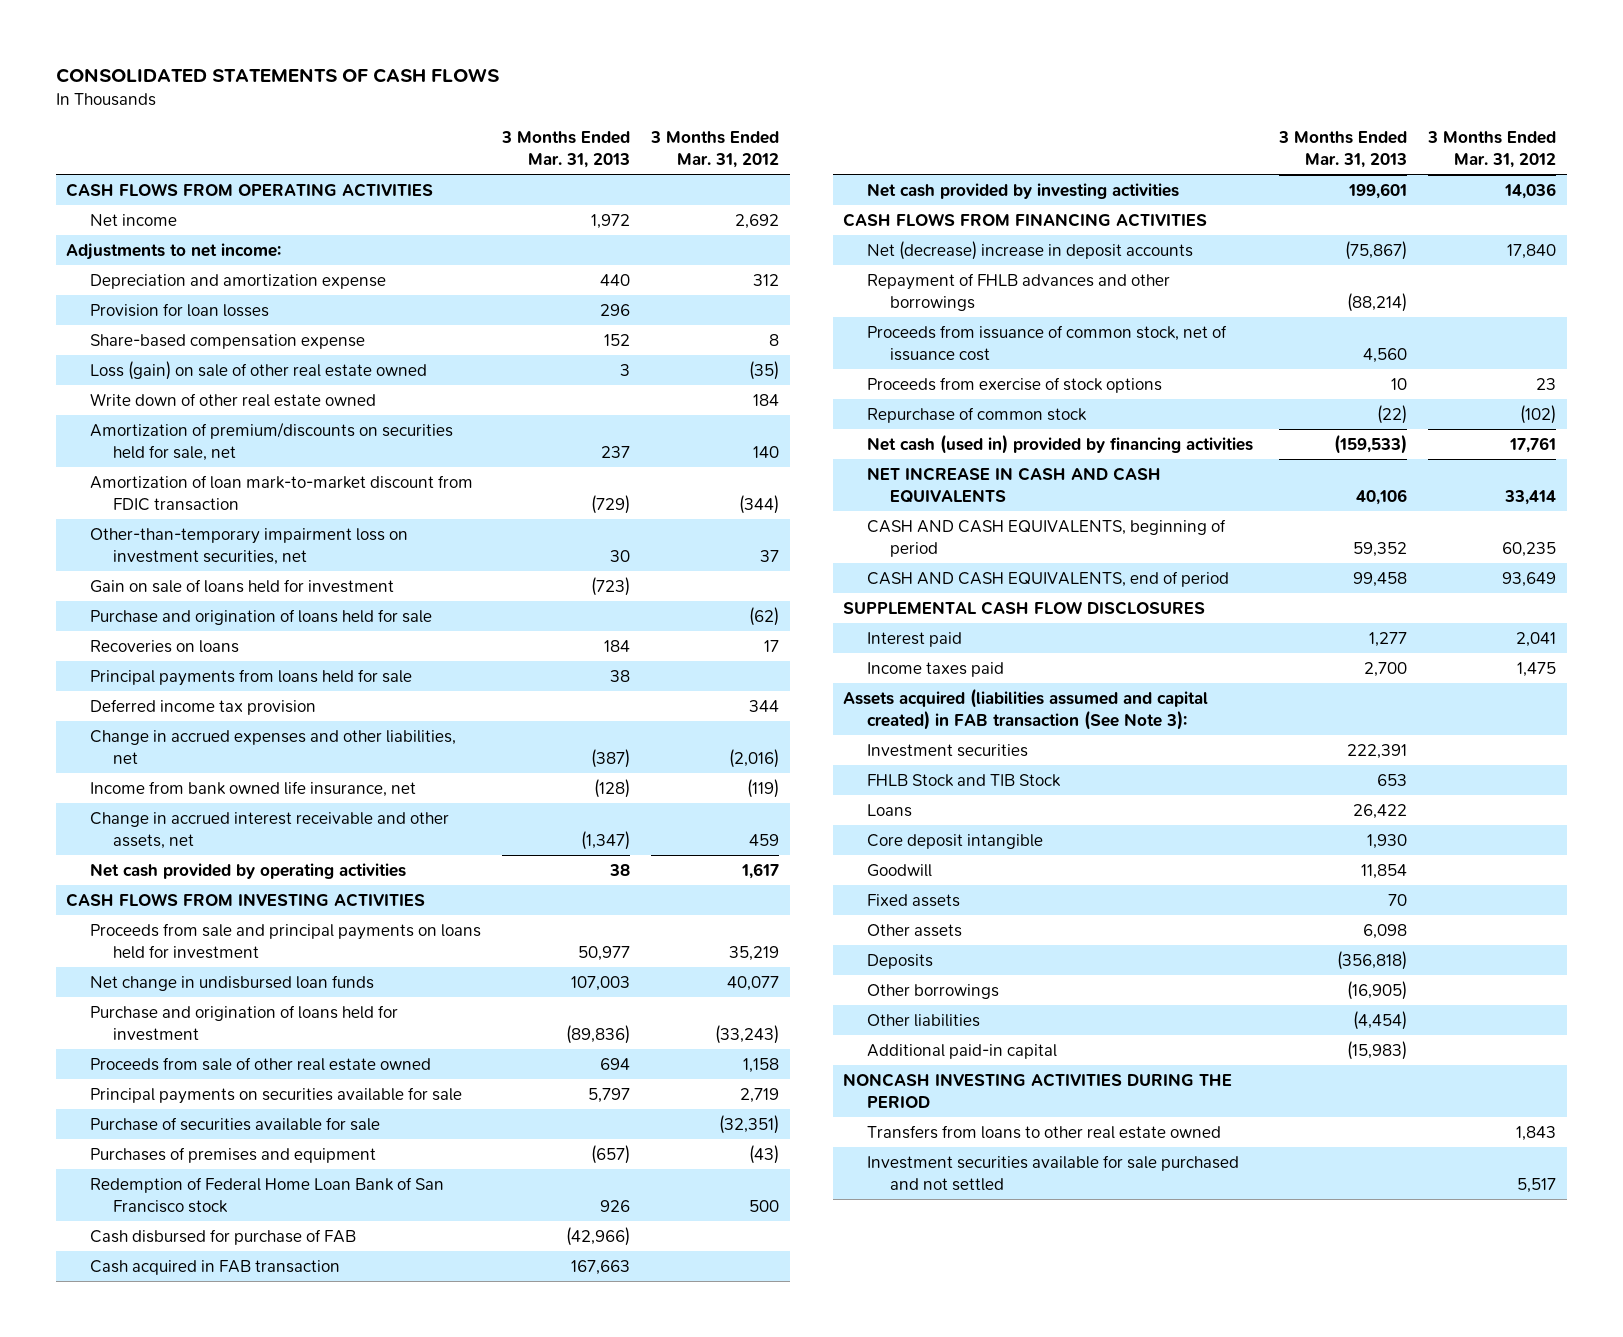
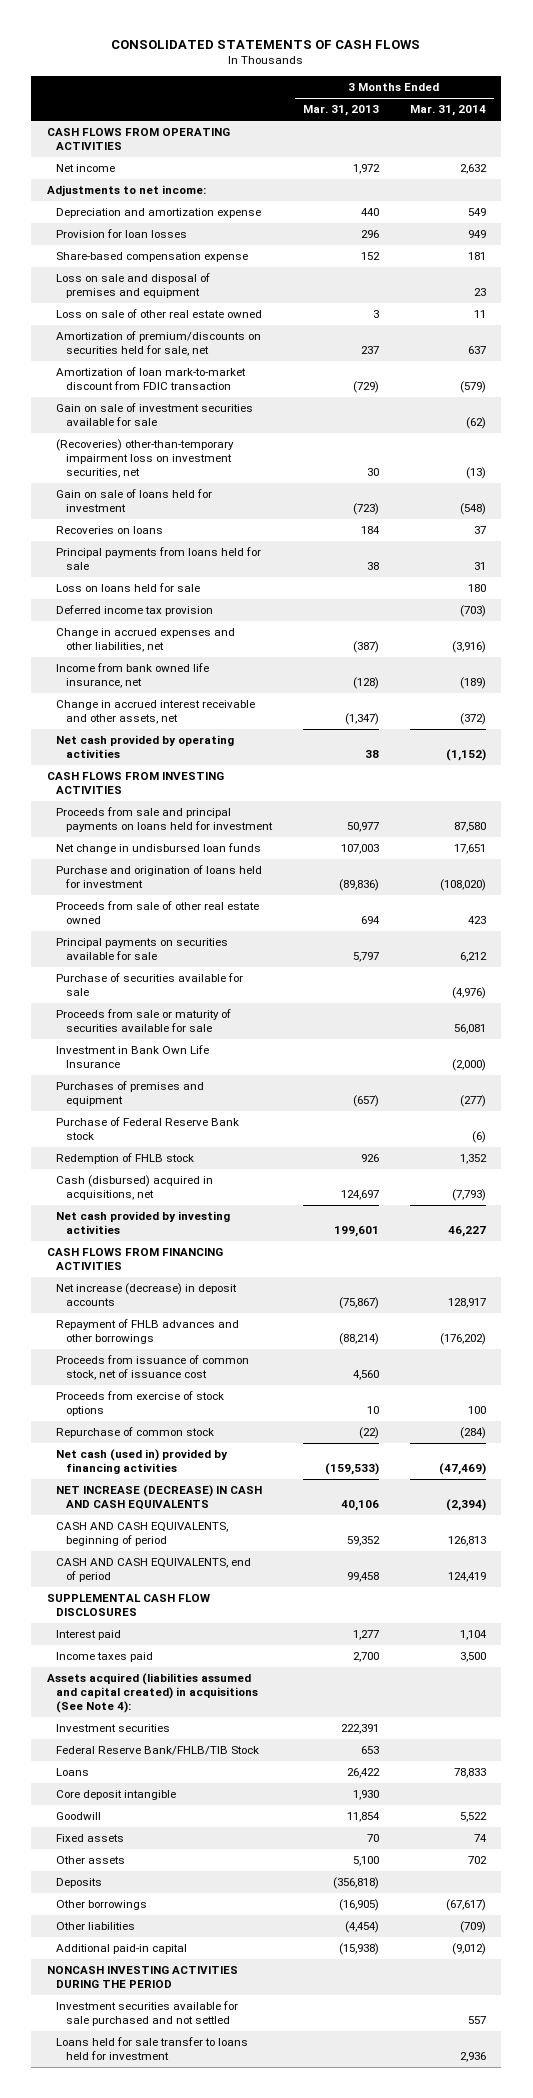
- | 3 Months Ended Mar. 31, 2013 | 3 Months Ended Mar. 31, 2012
+ | 3 Months Ended Mar. 31, 2013 | 3 Months Ended Mar. 31, 2014
- Loss (gain) on sale of other real estate owned | 3 | (35)
- Write down of other real estate owned | | 184
+ Loss on sale and disposal of premises and equipment | | 23
+ Loss on sale of other real estate owned | 3 | 11
- Other-than-temporary impairment loss on investment securities, net | 30 | 37
+ Gain on sale of investment securities available for sale | | (62)
+ (Recoveries) other-than-temporary impairment loss on investment securities, net | 30 | (13)
- Purchase and origination of loans held for sale | | (62)
+ Loss on loans held for sale | | 180
+ Proceeds from sale or maturity of securities available for sale | | 56,081
+ Investment in Bank Own Life Insurance | | (2,000)
- Redemption of Federal Home Loan Bank of San Francisco stock | 926 | 500
- Cash disbursed for purchase of FAB | (42,966) |
- Cash acquired in FAB transaction | 167,663 |
+ Purchase of Federal Reserve Bank stock | | (6)
+ Redemption of FHLB stock | 926 | 1,352
+ Cash (disbursed) acquired in acquisitions, net | 124,697 | (7,793)
- Net (decrease) increase in deposit accounts | (75,867) | 17,840
+ Net increase (decrease) in deposit accounts | (75,867) | 128,917
- NET INCREASE IN CASH AND CASH EQUIVALENTS | 40,106 | 33,414
+ NET INCREASE (DECREASE) IN CASH AND CASH EQUIVALENTS | 40,106 | (2,394)
- Assets acquired (liabilities assumed and capital created) in FAB transaction (See Note 3):
+ Assets acquired (liabilities assumed and capital created) in acquisitions (See Note 4):
- FHLB Stock and TIB Stock | 653 |
+ Federal Reserve Bank/FHLB/TIB Stock | 653 |
- Other assets | 6,098 |
+ Other assets | 5,100 | 702
- Additional paid-in capital | (15,983) |
+ Additional paid-in capital | (15,938) | (9,012)
- Transfers from loans to other real estate owned | | 1,843
+ Loans held for sale transfer to loans held for investment | | 2,936

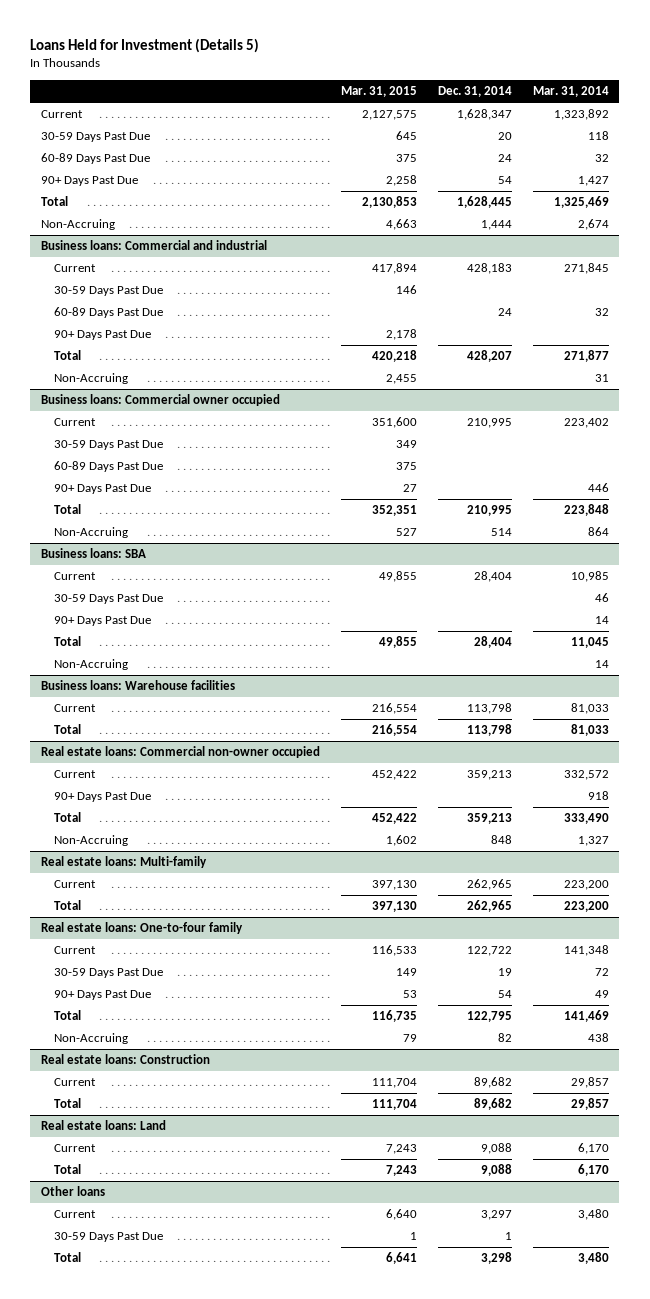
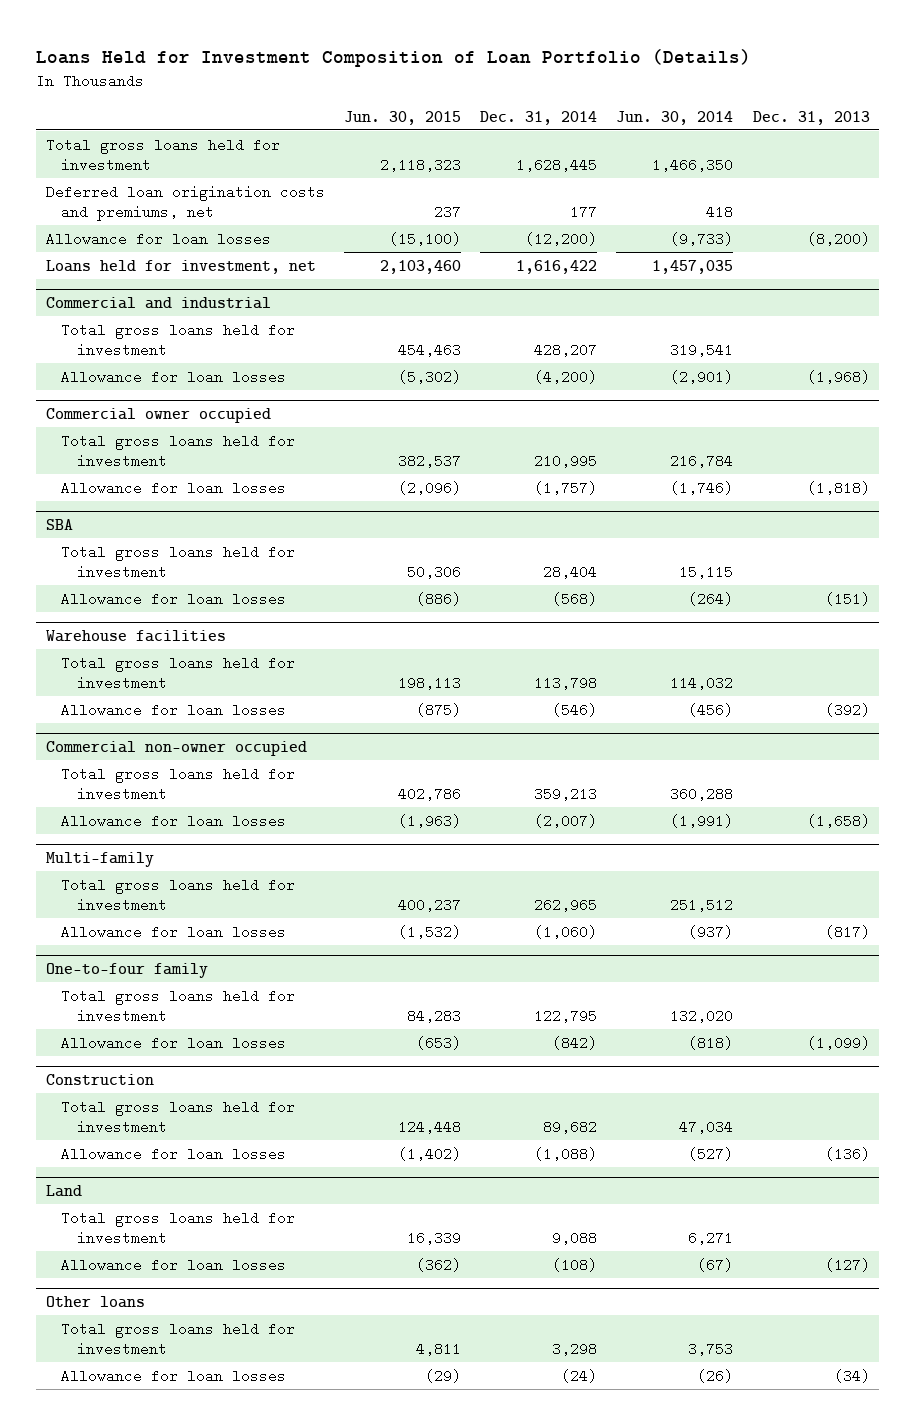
- Loans Held for Investment (Details 5)
+ Loans Held for Investment Composition of Loan Portfolio (Details)
- | Mar. 31, 2015 | Dec. 31, 2014 | Mar. 31, 2014
+ | Jun. 30, 2015 | Dec. 31, 2014 | Jun. 30, 2014 | Dec. 31, 2013
- Current | 2,127,575 | 1,628,347 | 1,323,892
- 30-59 Days Past Due | 645 | 20 | 118
- 60-89 Days Past Due | 375 | 24 | 32
- 90+ Days Past Due | 2,258 | 54 | 1,427
- Total | 2,130,853 | 1,628,445 | 1,325,469
- Non-Accruing | 4,663 | 1,444 | 2,674
- Business loans: Commercial and industrial
- Current | 417,894 | 428,183 | 271,845
- 30-59 Days Past Due | 146 | |
- 60-89 Days Past Due | | 24 | 32
- 90+ Days Past Due | 2,178 | |
- Total | 420,218 | 428,207 | 271,877
- Non-Accruing | 2,455 | | 31
- Business loans: Commercial owner occupied
- Current | 351,600 | 210,995 | 223,402
- 30-59 Days Past Due | 349 | |
- 60-89 Days Past Due | 375 | |
- 90+ Days Past Due | 27 | | 446
- Total | 352,351 | 210,995 | 223,848
- Non-Accruing | 527 | 514 | 864
- Business loans: SBA
- Current | 49,855 | 28,404 | 10,985
- 30-59 Days Past Due | | | 46
- 90+ Days Past Due | | | 14
- Total | 49,855 | 28,404 | 11,045
- Non-Accruing | | | 14
- Business loans: Warehouse facilities
- Current | 216,554 | 113,798 | 81,033
- Total | 216,554 | 113,798 | 81,033
- Real estate loans: Commercial non-owner occupied
- Current | 452,422 | 359,213 | 332,572
- 90+ Days Past Due | | | 918
- Total | 452,422 | 359,213 | 333,490
- Non-Accruing | 1,602 | 848 | 1,327
- Real estate loans: Multi-family
- Current | 397,130 | 262,965 | 223,200
- Total | 397,130 | 262,965 | 223,200
- Real estate loans: One-to-four family
- Current | 116,533 | 122,722 | 141,348
- 30-59 Days Past Due | 149 | 19 | 72
- 90+ Days Past Due | 53 | 54 | 49
- Total | 116,735 | 122,795 | 141,469
- Non-Accruing | 79 | 82 | 438
- Real estate loans: Construction
- Current | 111,704 | 89,682 | 29,857
- Total | 111,704 | 89,682 | 29,857
- Real estate loans: Land
- Current | 7,243 | 9,088 | 6,170
- Total | 7,243 | 9,088 | 6,170
+ Total gross loans held for investment | 2,118,323 | 1,628,445 | 1,466,350 |
+ Deferred loan origination costs and premiums, net | 237 | 177 | 418 |
+ Allowance for loan losses | (15,100) | (12,200) | (9,733) | (8,200)
+ Loans held for investment, net | 2,103,460 | 1,616,422 | 1,457,035 |
+ Commercial and industrial
+ Total gross loans held for investment | 454,463 | 428,207 | 319,541 |
+ Allowance for loan losses | (5,302) | (4,200) | (2,901) | (1,968)
+ Commercial owner occupied
+ Total gross loans held for investment | 382,537 | 210,995 | 216,784 |
+ Allowance for loan losses | (2,096) | (1,757) | (1,746) | (1,818)
+ SBA
+ Total gross loans held for investment | 50,306 | 28,404 | 15,115 |
+ Allowance for loan losses | (886) | (568) | (264) | (151)
+ Warehouse facilities
+ Total gross loans held for investment | 198,113 | 113,798 | 114,032 |
+ Allowance for loan losses | (875) | (546) | (456) | (392)
+ Commercial non-owner occupied
+ Total gross loans held for investment | 402,786 | 359,213 | 360,288 |
+ Allowance for loan losses | (1,963) | (2,007) | (1,991) | (1,658)
+ Multi-family
+ Total gross loans held for investment | 400,237 | 262,965 | 251,512 |
+ Allowance for loan losses | (1,532) | (1,060) | (937) | (817)
+ One-to-four family
+ Total gross loans held for investment | 84,283 | 122,795 | 132,020 |
+ Allowance for loan losses | (653) | (842) | (818) | (1,099)
+ Construction
+ Total gross loans held for investment | 124,448 | 89,682 | 47,034 |
+ Allowance for loan losses | (1,402) | (1,088) | (527) | (136)
+ Land
+ Total gross loans held for investment | 16,339 | 9,088 | 6,271 |
+ Allowance for loan losses | (362) | (108) | (67) | (127)
@ Other loans
- Current | 6,640 | 3,297 | 3,480
- 30-59 Days Past Due | 1 | 1 |
- Total | 6,641 | 3,298 | 3,480
+ Total gross loans held for investment | 4,811 | 3,298 | 3,753 |
+ Allowance for loan losses | (29) | (24) | (26) | (34)

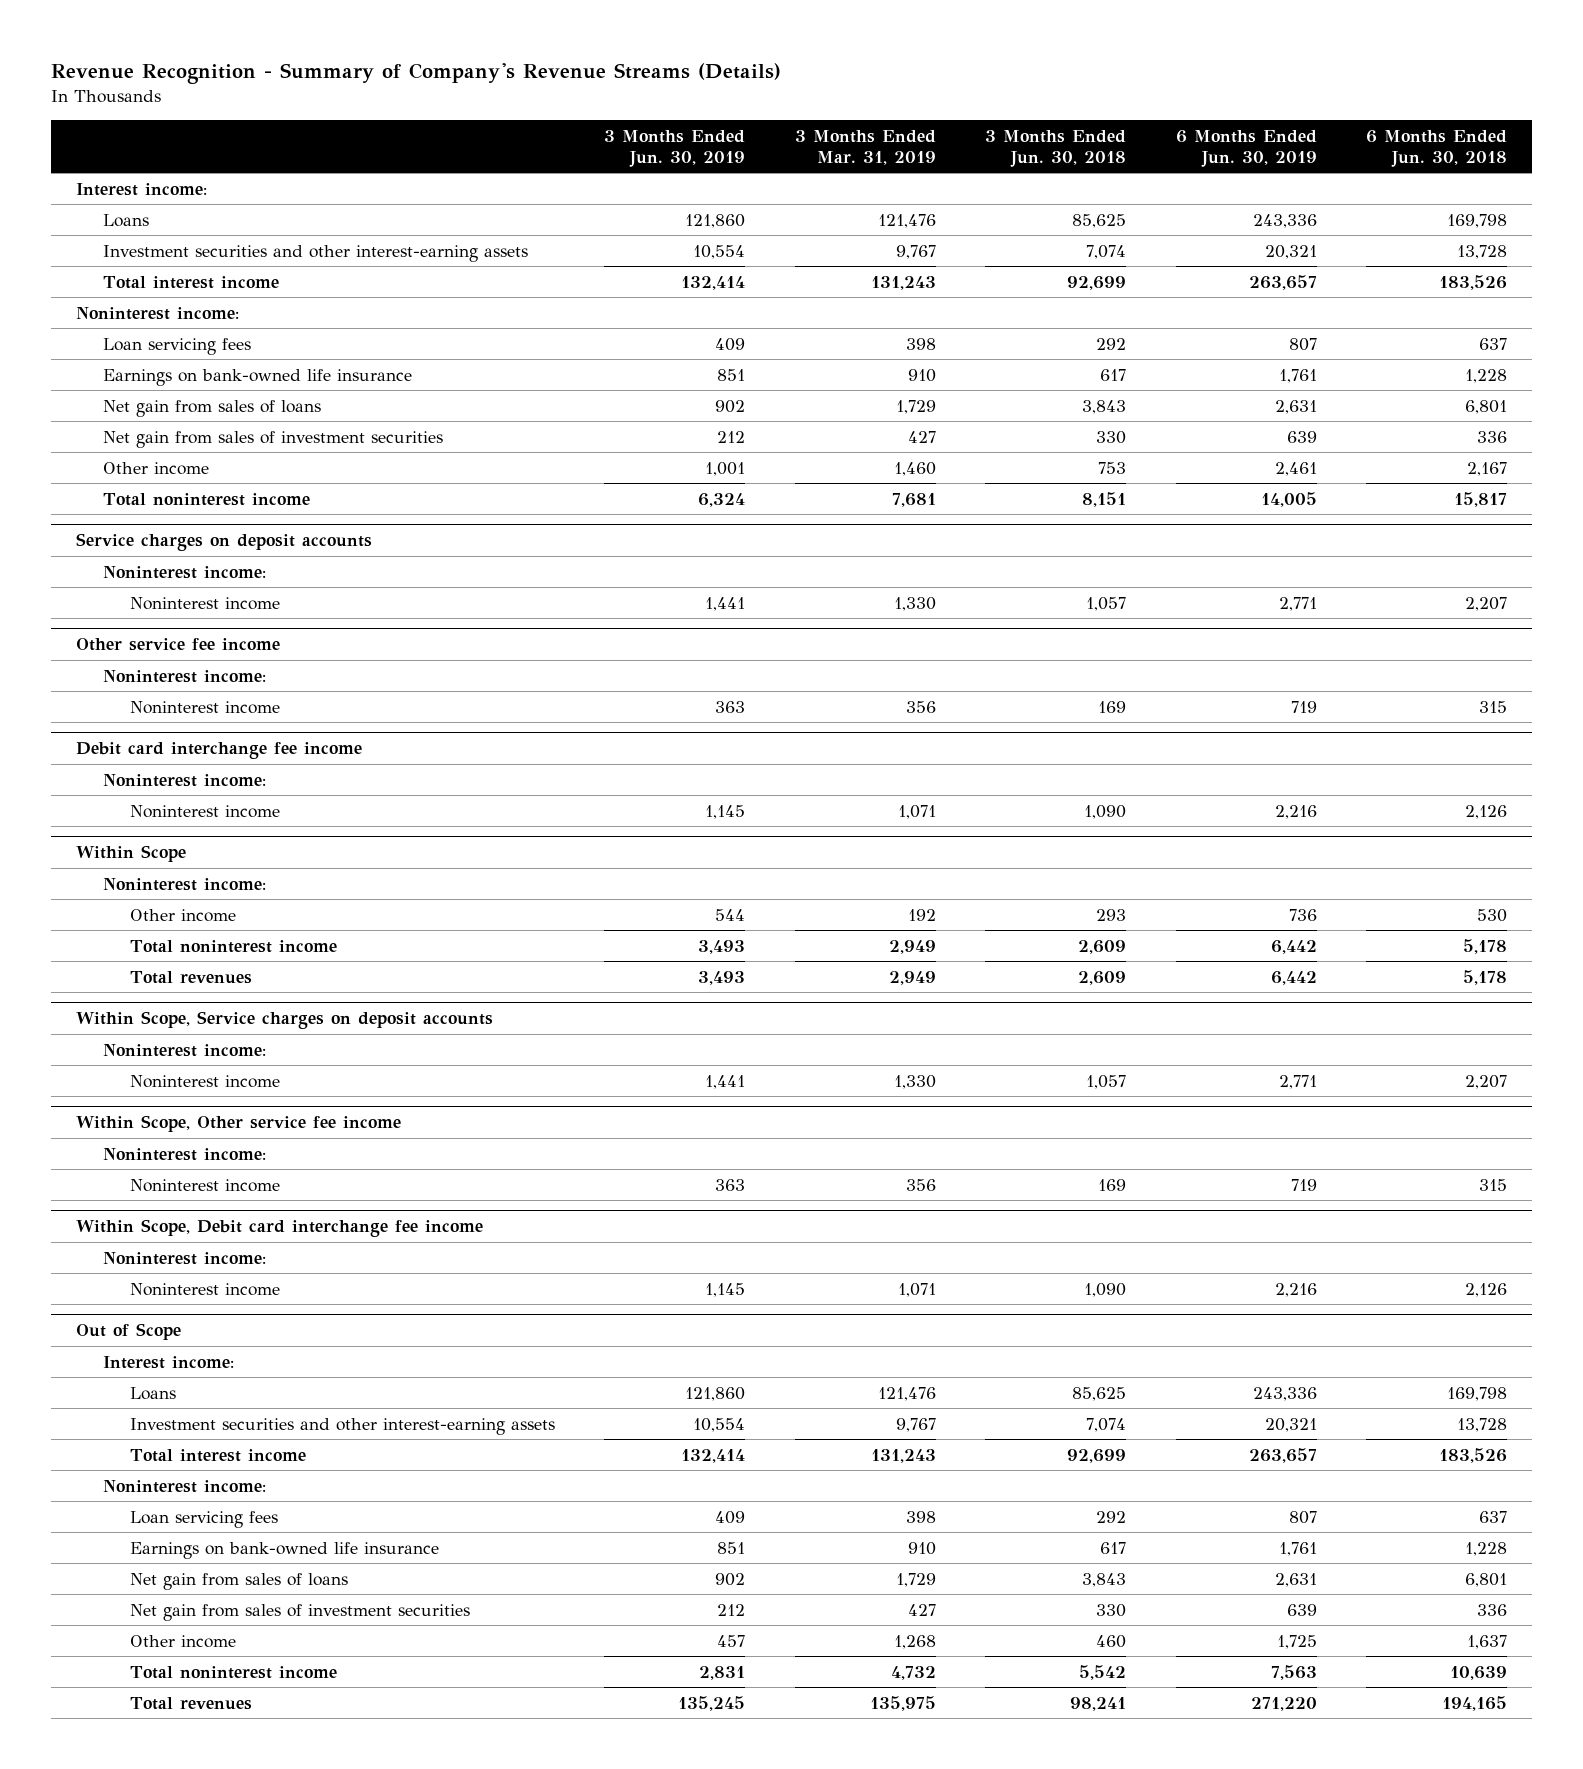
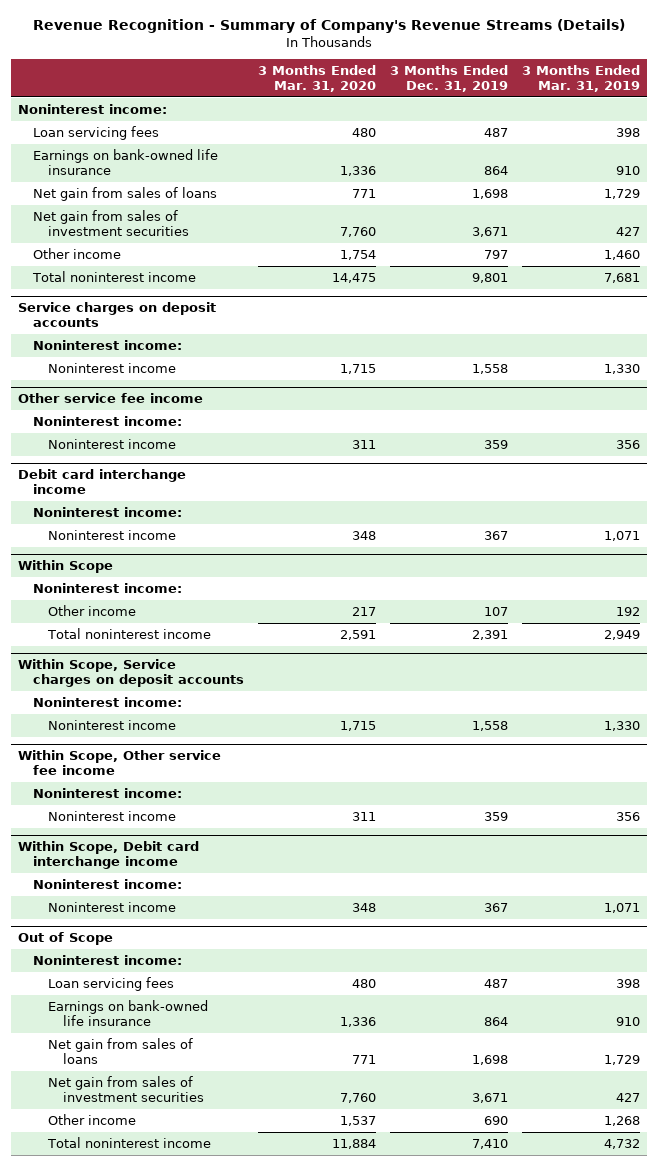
- | 3 Months Ended Jun. 30, 2019 | 3 Months Ended Mar. 31, 2019 | 3 Months Ended Jun. 30, 2018 | 6 Months Ended Jun. 30, 2019 | 6 Months Ended Jun. 30, 2018
+ | 3 Months Ended Mar. 31, 2020 | 3 Months Ended Dec. 31, 2019 | 3 Months Ended Mar. 31, 2019
- Interest income:
- Loans | 121,860 | 121,476 | 85,625 | 243,336 | 169,798
- Investment securities and other interest-earning assets | 10,554 | 9,767 | 7,074 | 20,321 | 13,728
- Total interest income | 132,414 | 131,243 | 92,699 | 263,657 | 183,526
- Debit card interchange fee income
+ Debit card interchange income
@ Within Scope
- Total revenues | 3,493 | 2,949 | 2,609 | 6,442 | 5,178
- Within Scope, Debit card interchange fee income
+ Within Scope, Debit card interchange income
@ Out of Scope
- Interest income:
- Loans | 121,860 | 121,476 | 85,625 | 243,336 | 169,798
- Investment securities and other interest-earning assets | 10,554 | 9,767 | 7,074 | 20,321 | 13,728
- Total interest income | 132,414 | 131,243 | 92,699 | 263,657 | 183,526
- Total revenues | 135,245 | 135,975 | 98,241 | 271,220 | 194,165

